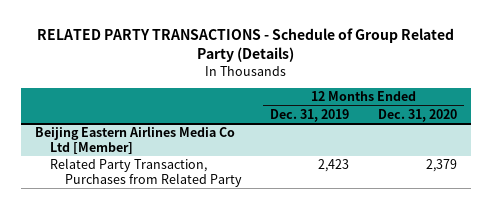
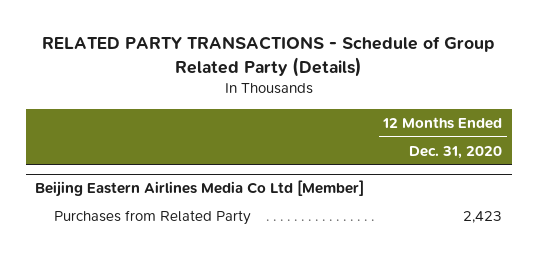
- | 12 Months Ended Dec. 31, 2019 | 12 Months Ended Dec. 31, 2020
+ | 12 Months Ended Dec. 31, 2020
@ Beijing Eastern Airlines Media Co Ltd [Member]
- Related Party Transaction, Purchases from Related Party | 2,423 | 2,379
+ Purchases from Related Party | 2,423

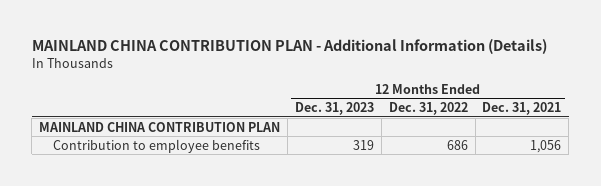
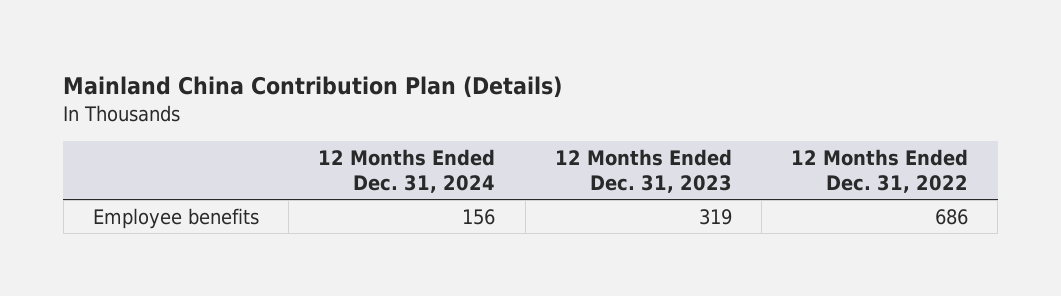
- MAINLAND CHINA CONTRIBUTION PLAN - Additional Information (Details)
+ Mainland China Contribution Plan (Details)
- | 12 Months Ended Dec. 31, 2023 | 12 Months Ended Dec. 31, 2022 | 12 Months Ended Dec. 31, 2021
+ | 12 Months Ended Dec. 31, 2024 | 12 Months Ended Dec. 31, 2023 | 12 Months Ended Dec. 31, 2022
- MAINLAND CHINA CONTRIBUTION PLAN
- Contribution to employee benefits | 319 | 686 | 1,056
+ Employee benefits | 156 | 319 | 686

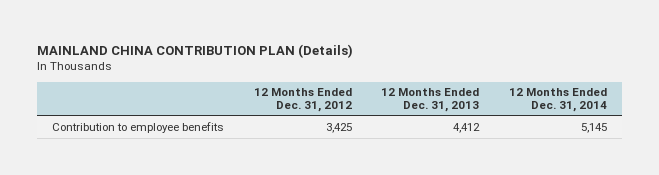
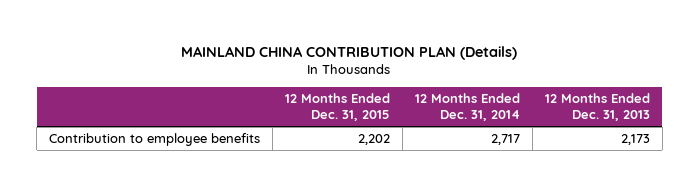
- | 12 Months Ended Dec. 31, 2012 | 12 Months Ended Dec. 31, 2013 | 12 Months Ended Dec. 31, 2014
+ | 12 Months Ended Dec. 31, 2015 | 12 Months Ended Dec. 31, 2014 | 12 Months Ended Dec. 31, 2013
- Contribution to employee benefits | 3,425 | 4,412 | 5,145
+ Contribution to employee benefits | 2,202 | 2,717 | 2,173

